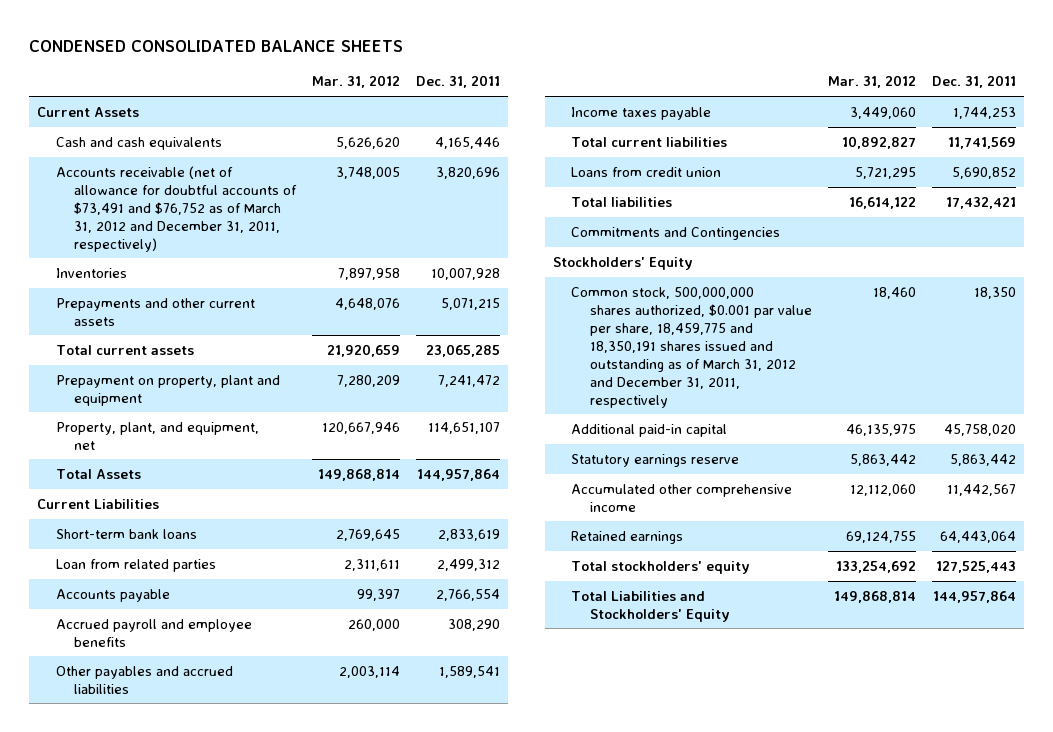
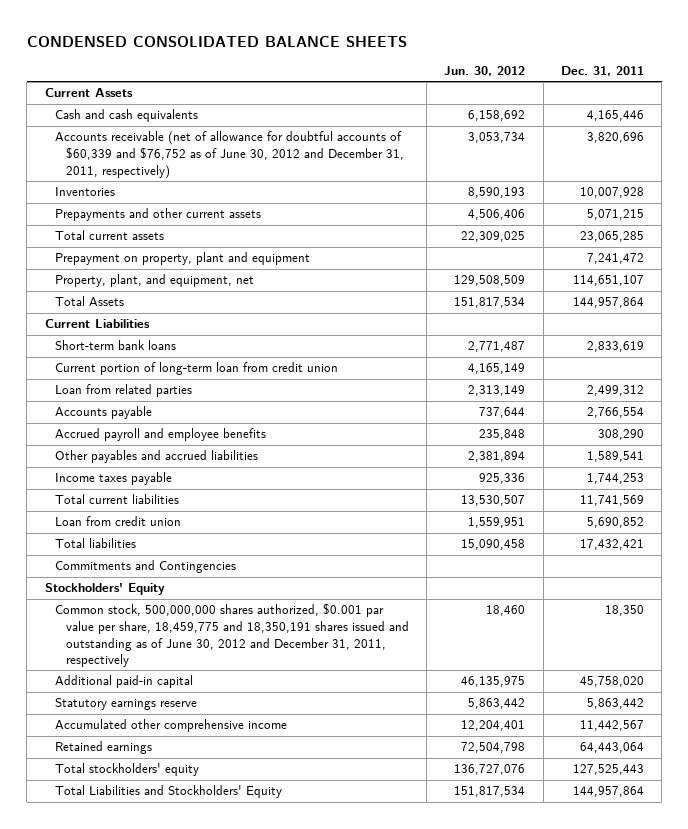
- | Mar. 31, 2012 | Dec. 31, 2011
+ | Jun. 30, 2012 | Dec. 31, 2011
- Accounts receivable (net of allowance for doubtful accounts of $73,491 and $76,752 as of March 31, 2012 and December 31, 2011, respectively) | 3,748,005 | 3,820,696
+ Accounts receivable (net of allowance for doubtful accounts of $60,339 and $76,752 as of June 30, 2012 and December 31, 2011, respectively) | 3,053,734 | 3,820,696
+ Current portion of long-term loan from credit union | 4,165,149 |
- Loans from credit union | 5,721,295 | 5,690,852
+ Loan from credit union | 1,559,951 | 5,690,852
- Common stock, 500,000,000 shares authorized, $0.001 par value per share, 18,459,775 and 18,350,191 shares issued and outstanding as of March 31, 2012 and December 31, 2011, respectively | 18,460 | 18,350
+ Common stock, 500,000,000 shares authorized, $0.001 par value per share, 18,459,775 and 18,350,191 shares issued and outstanding as of June 30, 2012 and December 31, 2011, respectively | 18,460 | 18,350

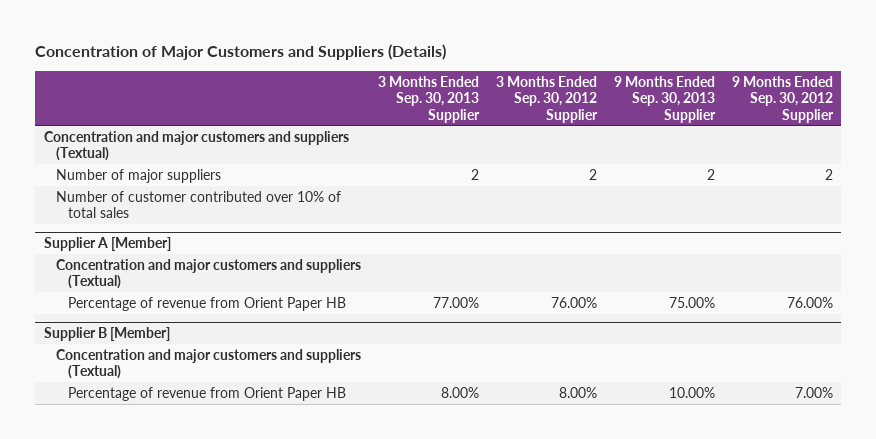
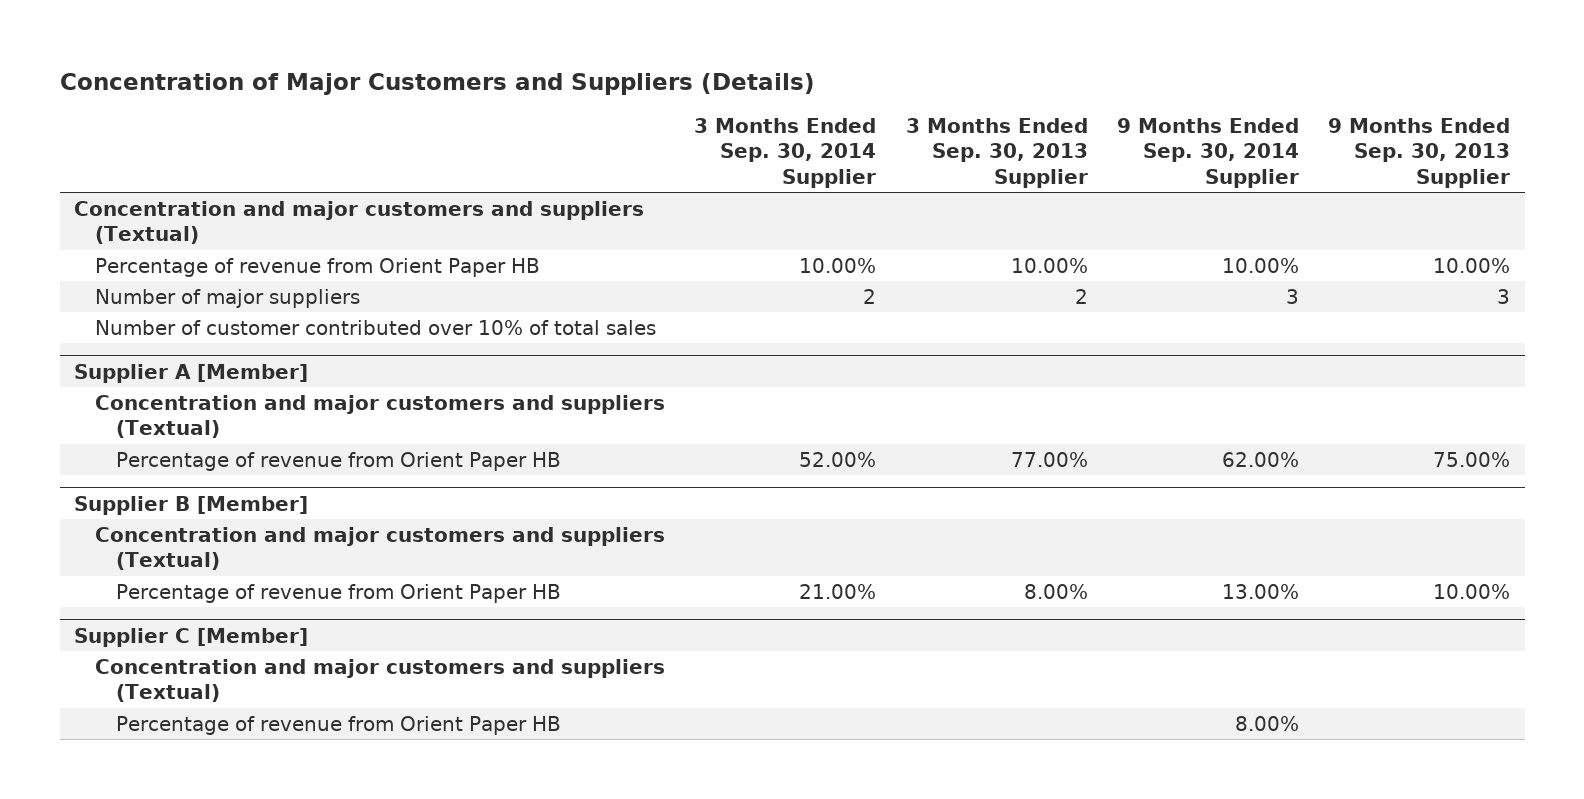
- | 3 Months Ended Sep. 30, 2013 Supplier | 3 Months Ended Sep. 30, 2012 Supplier | 9 Months Ended Sep. 30, 2013 Supplier | 9 Months Ended Sep. 30, 2012 Supplier
+ | 3 Months Ended Sep. 30, 2014 Supplier | 3 Months Ended Sep. 30, 2013 Supplier | 9 Months Ended Sep. 30, 2014 Supplier | 9 Months Ended Sep. 30, 2013 Supplier
- Number of major suppliers | 2 | 2 | 2 | 2
+ Percentage of revenue from Orient Paper HB | 10.00% | 10.00% | 10.00% | 10.00%
+ Number of major suppliers | 2 | 2 | 3 | 3
+ Supplier C [Member]
+ Concentration and major customers and suppliers (Textual)
+ Percentage of revenue from Orient Paper HB | | | 8.00% |

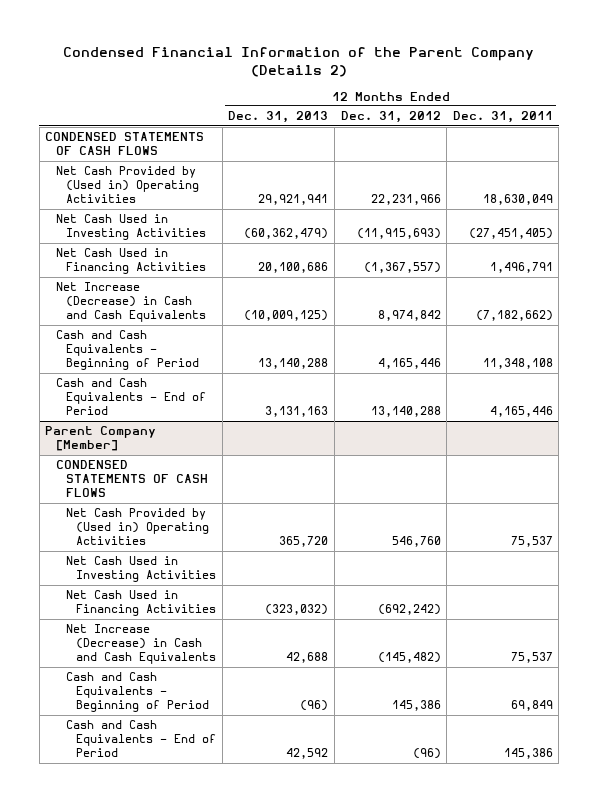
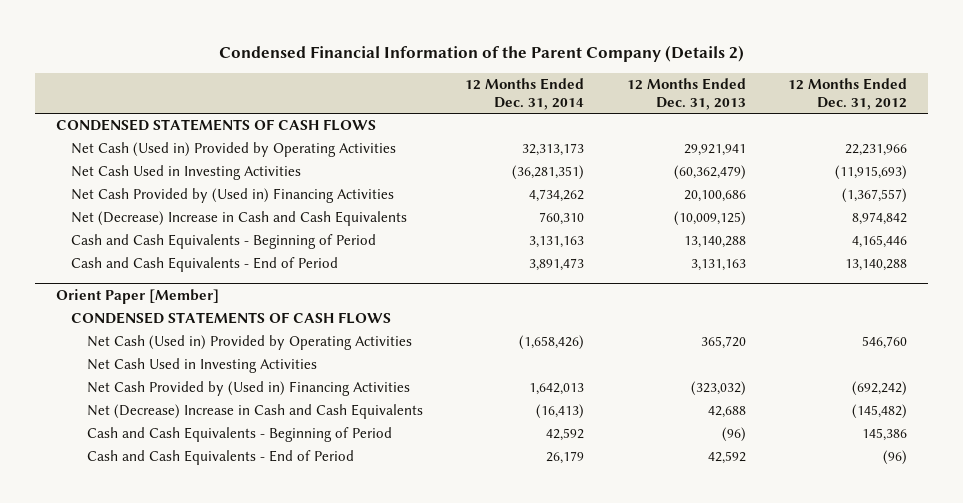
- | 12 Months Ended Dec. 31, 2013 | 12 Months Ended Dec. 31, 2012 | 12 Months Ended Dec. 31, 2011
+ | 12 Months Ended Dec. 31, 2014 | 12 Months Ended Dec. 31, 2013 | 12 Months Ended Dec. 31, 2012
- Net Cash Provided by (Used in) Operating Activities | 29,921,941 | 22,231,966 | 18,630,049
+ Net Cash (Used in) Provided by Operating Activities | 32,313,173 | 29,921,941 | 22,231,966
- Net Cash Used in Financing Activities | 20,100,686 | (1,367,557) | 1,496,791
- Net Increase (Decrease) in Cash and Cash Equivalents | (10,009,125) | 8,974,842 | (7,182,662)
+ Net Cash Provided by (Used in) Financing Activities | 4,734,262 | 20,100,686 | (1,367,557)
+ Net (Decrease) Increase in Cash and Cash Equivalents | 760,310 | (10,009,125) | 8,974,842
- Parent Company [Member]
+ Orient Paper [Member]
- Net Cash Provided by (Used in) Operating Activities | 365,720 | 546,760 | 75,537
+ Net Cash (Used in) Provided by Operating Activities | (1,658,426) | 365,720 | 546,760
- Net Cash Used in Financing Activities | (323,032) | (692,242) |
- Net Increase (Decrease) in Cash and Cash Equivalents | 42,688 | (145,482) | 75,537
+ Net Cash Provided by (Used in) Financing Activities | 1,642,013 | (323,032) | (692,242)
+ Net (Decrease) Increase in Cash and Cash Equivalents | (16,413) | 42,688 | (145,482)

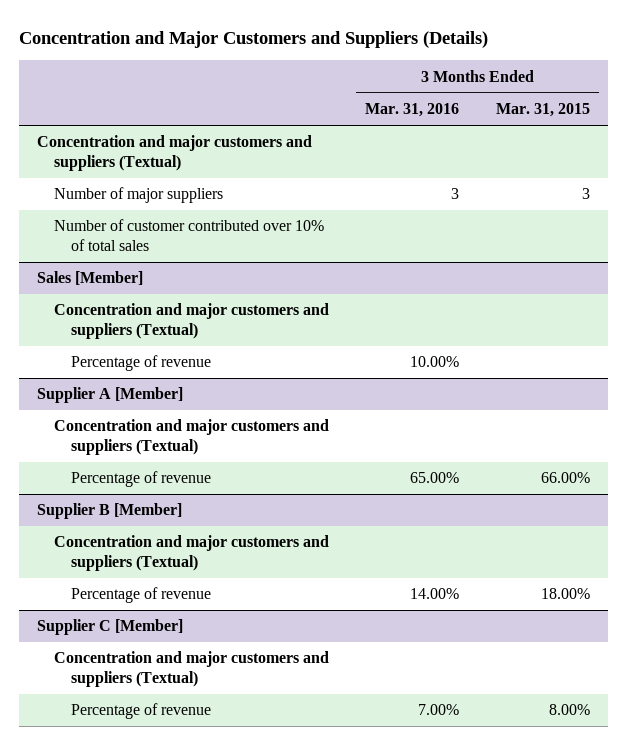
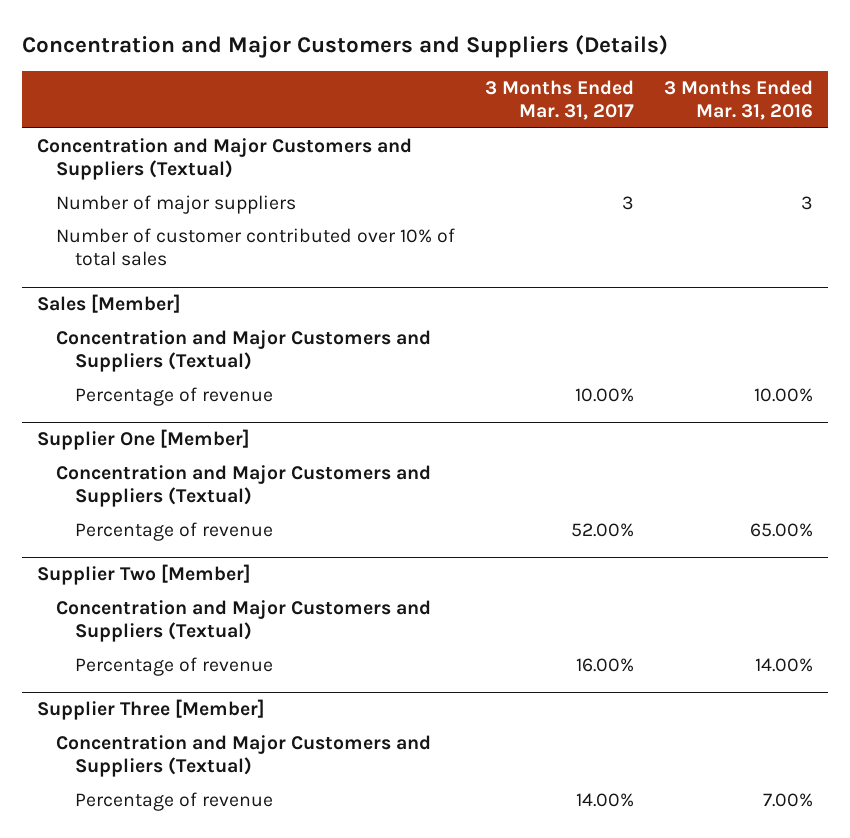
- | 3 Months Ended Mar. 31, 2016 | 3 Months Ended Mar. 31, 2015
+ | 3 Months Ended Mar. 31, 2017 | 3 Months Ended Mar. 31, 2016
- Concentration and major customers and suppliers (Textual)
+ Concentration and Major Customers and Suppliers (Textual)
@ Sales [Member]
- Concentration and major customers and suppliers (Textual)
+ Concentration and Major Customers and Suppliers (Textual)
- Supplier A [Member]
- Concentration and major customers and suppliers (Textual)
+ Supplier One [Member]
+ Concentration and Major Customers and Suppliers (Textual)
- Supplier B [Member]
- Concentration and major customers and suppliers (Textual)
+ Supplier Two [Member]
+ Concentration and Major Customers and Suppliers (Textual)
- Supplier C [Member]
- Concentration and major customers and suppliers (Textual)
+ Supplier Three [Member]
+ Concentration and Major Customers and Suppliers (Textual)

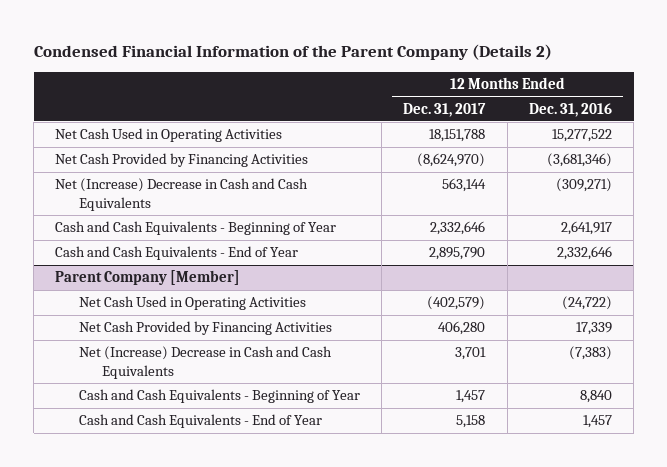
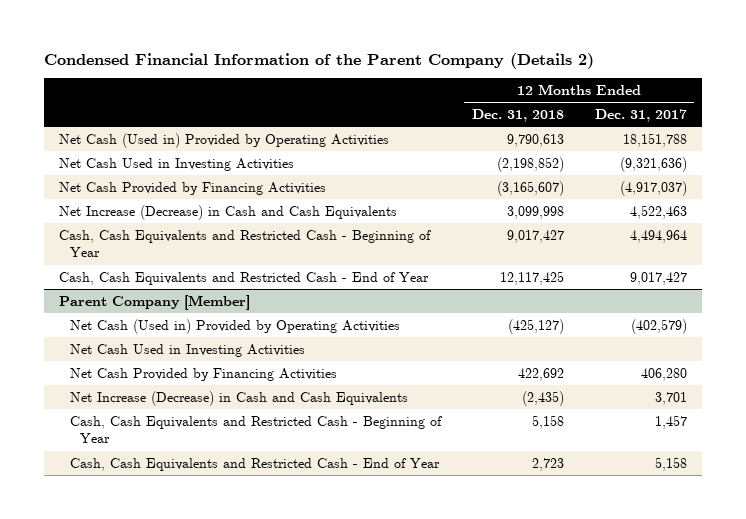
- | 12 Months Ended Dec. 31, 2017 | 12 Months Ended Dec. 31, 2016
+ | 12 Months Ended Dec. 31, 2018 | 12 Months Ended Dec. 31, 2017
- Net Cash Used in Operating Activities | 18,151,788 | 15,277,522
- Net Cash Provided by Financing Activities | (8,624,970) | (3,681,346)
- Net (Increase) Decrease in Cash and Cash Equivalents | 563,144 | (309,271)
- Cash and Cash Equivalents - Beginning of Year | 2,332,646 | 2,641,917
- Cash and Cash Equivalents - End of Year | 2,895,790 | 2,332,646
+ Net Cash (Used in) Provided by Operating Activities | 9,790,613 | 18,151,788
+ Net Cash Used in Investing Activities | (2,198,852) | (9,321,636)
+ Net Cash Provided by Financing Activities | (3,165,607) | (4,917,037)
+ Net Increase (Decrease) in Cash and Cash Equivalents | 3,099,998 | 4,522,463
+ Cash, Cash Equivalents and Restricted Cash - Beginning of Year | 9,017,427 | 4,494,964
+ Cash, Cash Equivalents and Restricted Cash - End of Year | 12,117,425 | 9,017,427
@ Parent Company [Member]
- Net Cash Used in Operating Activities | (402,579) | (24,722)
+ Net Cash (Used in) Provided by Operating Activities | (425,127) | (402,579)
+ Net Cash Used in Investing Activities
- Net (Increase) Decrease in Cash and Cash Equivalents | 3,701 | (7,383)
- Cash and Cash Equivalents - Beginning of Year | 1,457 | 8,840
- Cash and Cash Equivalents - End of Year | 5,158 | 1,457
+ Net Increase (Decrease) in Cash and Cash Equivalents | (2,435) | 3,701
+ Cash, Cash Equivalents and Restricted Cash - Beginning of Year | 5,158 | 1,457
+ Cash, Cash Equivalents and Restricted Cash - End of Year | 2,723 | 5,158

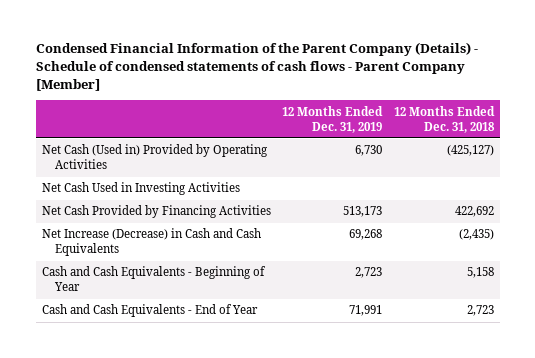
- Condensed Financial Information of the Parent Company (Details 2)
+ Condensed Financial Information of the Parent Company (Details) - Schedule of condensed statements of cash flows - Parent Company [Member]
- | 12 Months Ended Dec. 31, 2018 | 12 Months Ended Dec. 31, 2017
+ | 12 Months Ended Dec. 31, 2019 | 12 Months Ended Dec. 31, 2018
- Net Cash (Used in) Provided by Operating Activities | 9,790,613 | 18,151,788
- Net Cash Used in Investing Activities | (2,198,852) | (9,321,636)
- Net Cash Provided by Financing Activities | (3,165,607) | (4,917,037)
- Net Increase (Decrease) in Cash and Cash Equivalents | 3,099,998 | 4,522,463
- Cash, Cash Equivalents and Restricted Cash - Beginning of Year | 9,017,427 | 4,494,964
- Cash, Cash Equivalents and Restricted Cash - End of Year | 12,117,425 | 9,017,427
- Parent Company [Member]
- Cash, Cash Equivalents and Restricted Cash - Beginning of Year | 5,158 | 1,457
- Cash, Cash Equivalents and Restricted Cash - End of Year | 2,723 | 5,158
+ Cash and Cash Equivalents - Beginning of Year | 2,723 | 5,158
+ Cash and Cash Equivalents - End of Year | 71,991 | 2,723

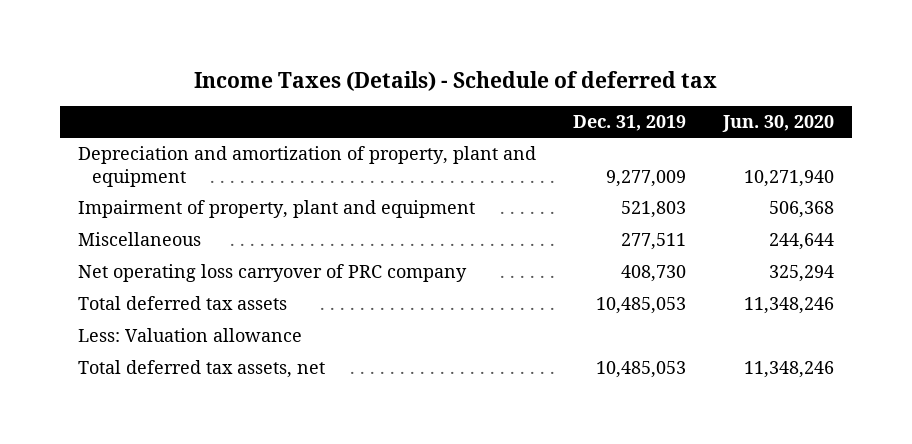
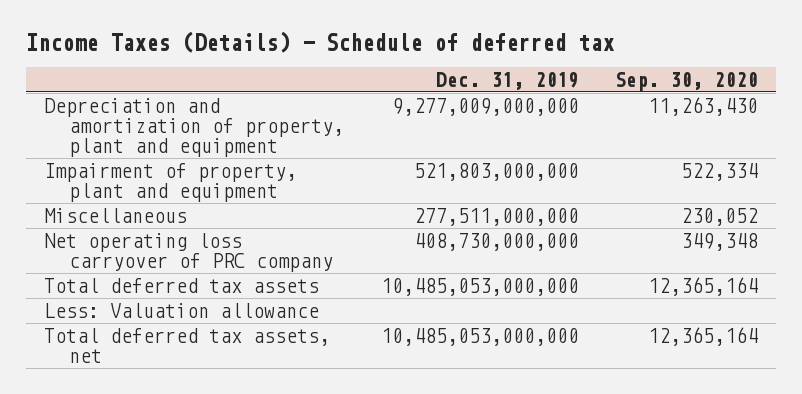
- | Dec. 31, 2019 | Jun. 30, 2020
+ | Dec. 31, 2019 | Sep. 30, 2020
- Depreciation and amortization of property, plant and equipment | 9,277,009 | 10,271,940
- Impairment of property, plant and equipment | 521,803 | 506,368
- Miscellaneous | 277,511 | 244,644
- Net operating loss carryover of PRC company | 408,730 | 325,294
- Total deferred tax assets | 10,485,053 | 11,348,246
+ Depreciation and amortization of property, plant and equipment | 9,277,009,000,000 | 11,263,430
+ Impairment of property, plant and equipment | 521,803,000,000 | 522,334
+ Miscellaneous | 277,511,000,000 | 230,052
+ Net operating loss carryover of PRC company | 408,730,000,000 | 349,348
+ Total deferred tax assets | 10,485,053,000,000 | 12,365,164
- Total deferred tax assets, net | 10,485,053 | 11,348,246
+ Total deferred tax assets, net | 10,485,053,000,000 | 12,365,164

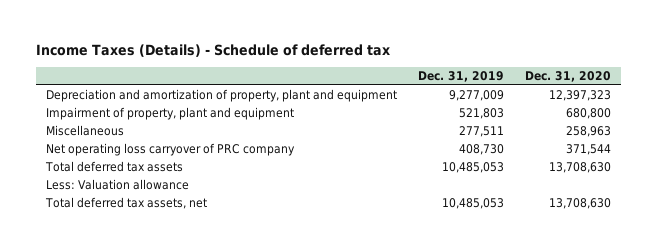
- | Dec. 31, 2019 | Sep. 30, 2020
+ | Dec. 31, 2019 | Dec. 31, 2020
- Depreciation and amortization of property, plant and equipment | 9,277,009,000,000 | 11,263,430
- Impairment of property, plant and equipment | 521,803,000,000 | 522,334
- Miscellaneous | 277,511,000,000 | 230,052
- Net operating loss carryover of PRC company | 408,730,000,000 | 349,348
- Total deferred tax assets | 10,485,053,000,000 | 12,365,164
+ Depreciation and amortization of property, plant and equipment | 9,277,009 | 12,397,323
+ Impairment of property, plant and equipment | 521,803 | 680,800
+ Miscellaneous | 277,511 | 258,963
+ Net operating loss carryover of PRC company | 408,730 | 371,544
+ Total deferred tax assets | 10,485,053 | 13,708,630
- Total deferred tax assets, net | 10,485,053,000,000 | 12,365,164
+ Total deferred tax assets, net | 10,485,053 | 13,708,630

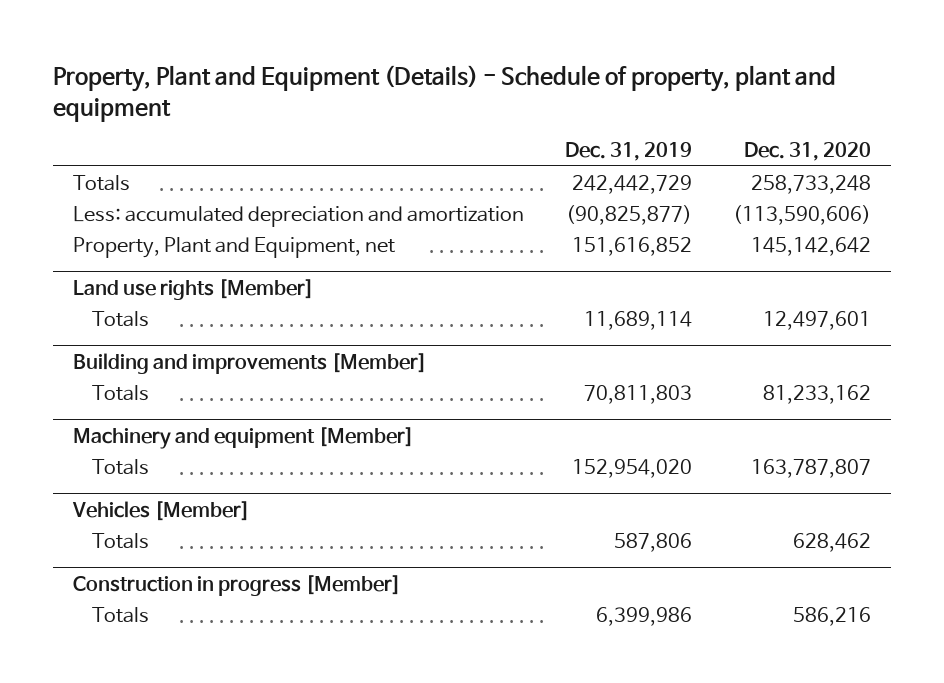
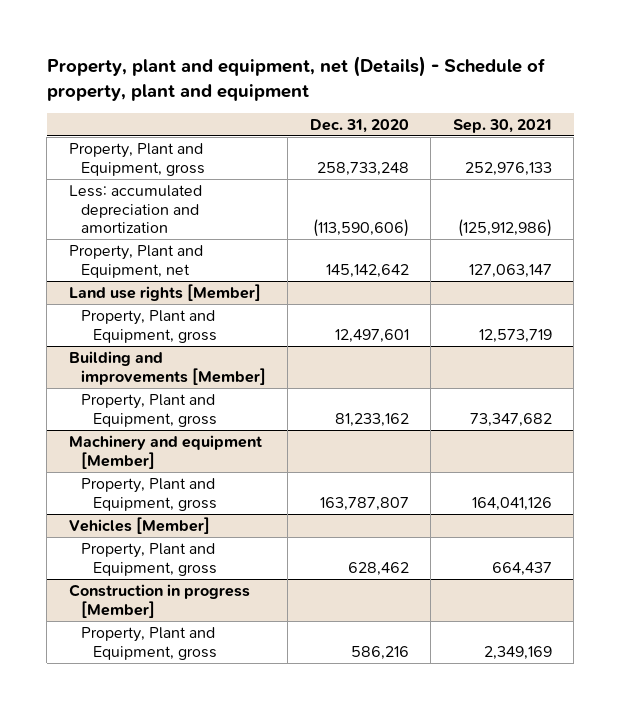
- Property, Plant and Equipment (Details) - Schedule of property, plant and equipment
+ Property, plant and equipment, net (Details) - Schedule of property, plant and equipment
- | Dec. 31, 2019 | Dec. 31, 2020
+ | Dec. 31, 2020 | Sep. 30, 2021
- Totals | 242,442,729 | 258,733,248
+ Property, Plant and Equipment, gross | 258,733,248 | 252,976,133
@ Land use rights [Member]
- Totals | 11,689,114 | 12,497,601
+ Property, Plant and Equipment, gross | 12,497,601 | 12,573,719
@ Building and improvements [Member]
- Totals | 70,811,803 | 81,233,162
+ Property, Plant and Equipment, gross | 81,233,162 | 73,347,682
@ Machinery and equipment [Member]
- Totals | 152,954,020 | 163,787,807
+ Property, Plant and Equipment, gross | 163,787,807 | 164,041,126
@ Vehicles [Member]
- Totals | 587,806 | 628,462
+ Property, Plant and Equipment, gross | 628,462 | 664,437
@ Construction in progress [Member]
- Totals | 6,399,986 | 586,216
+ Property, Plant and Equipment, gross | 586,216 | 2,349,169

